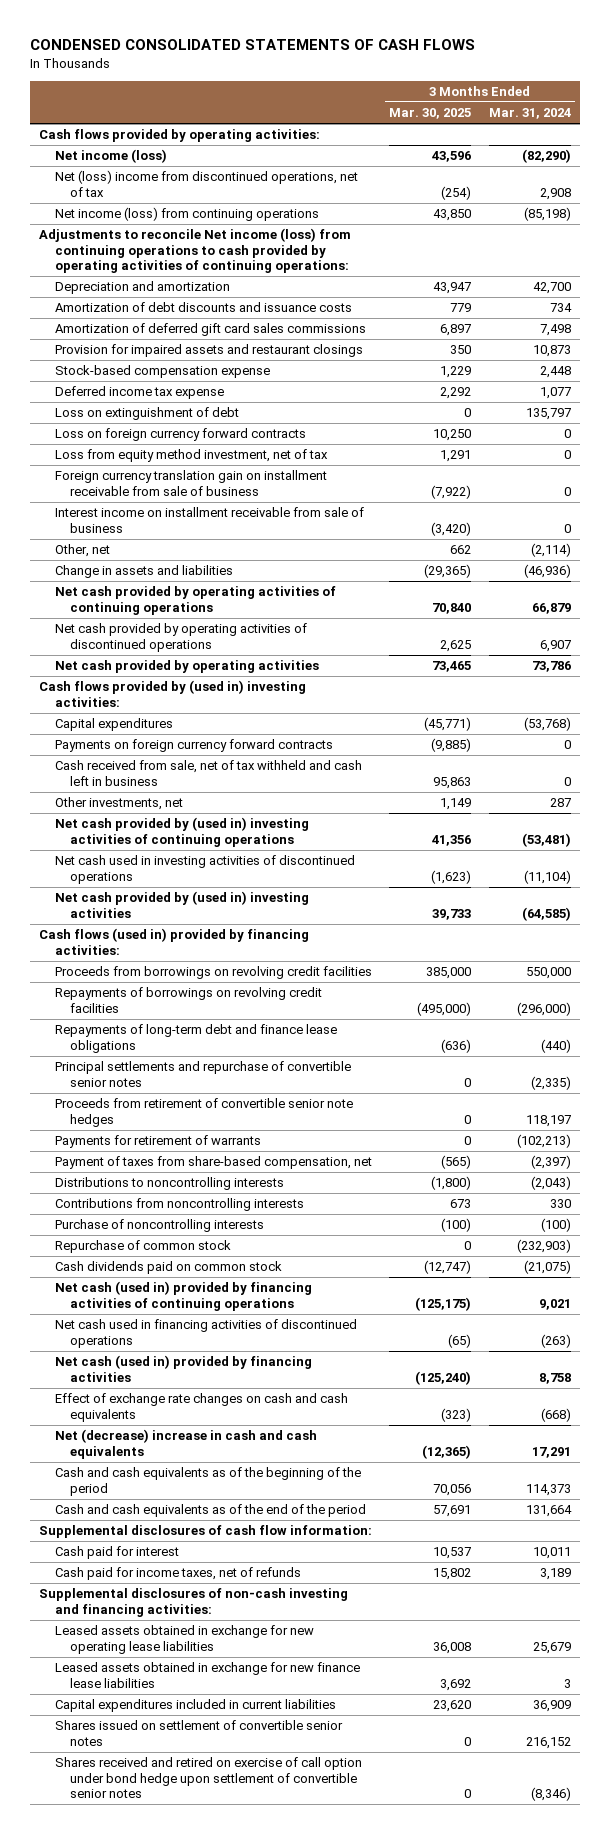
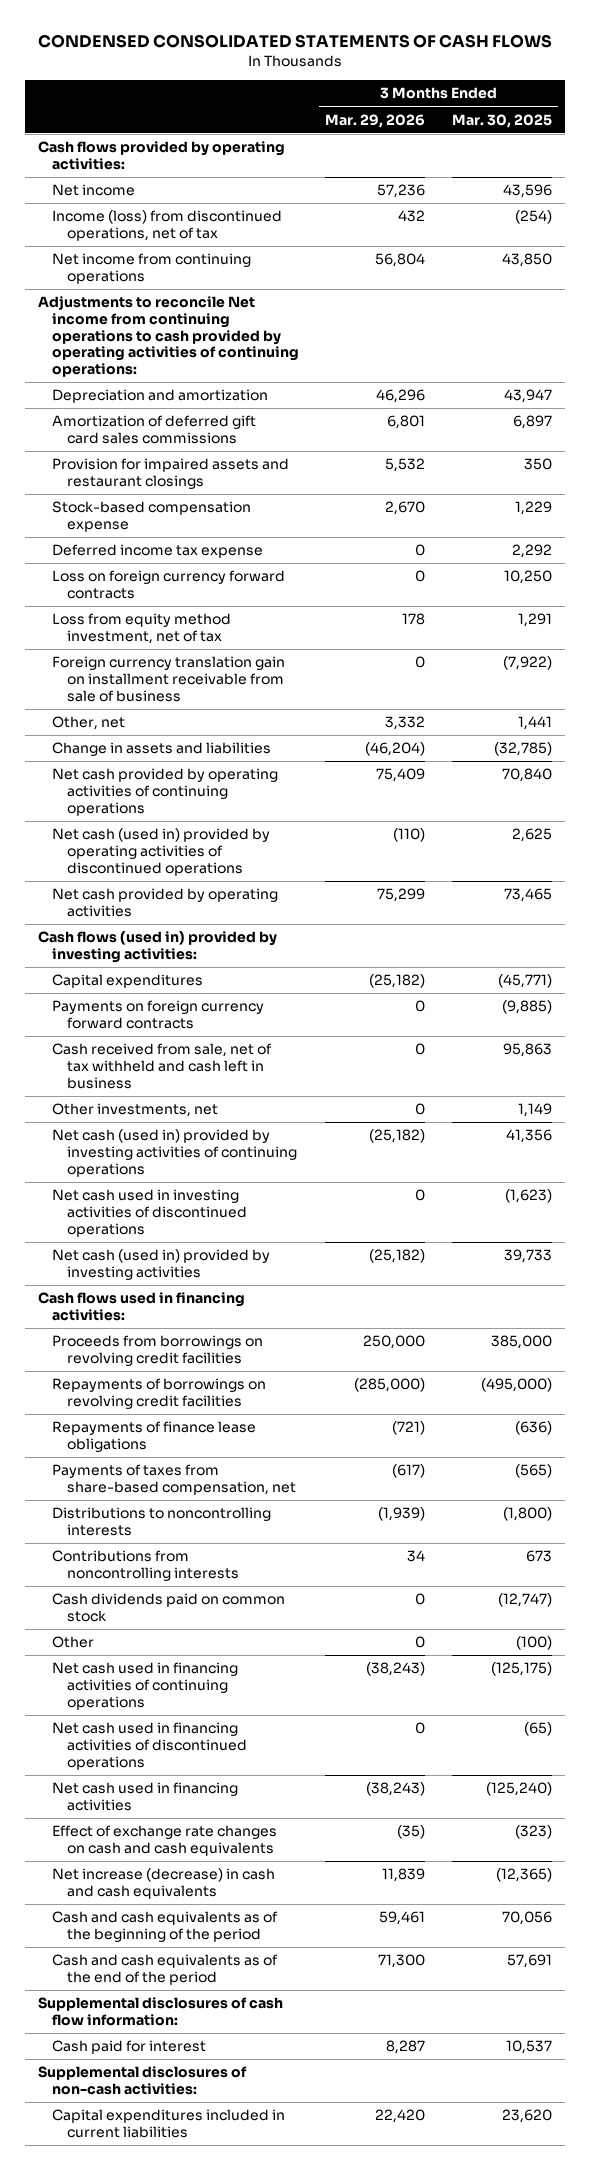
- | 3 Months Ended Mar. 30, 2025 | 3 Months Ended Mar. 31, 2024
+ | 3 Months Ended Mar. 29, 2026 | 3 Months Ended Mar. 30, 2025
- Net income (loss) | 43,596 | (82,290)
- Net (loss) income from discontinued operations, net of tax | (254) | 2,908
- Net income (loss) from continuing operations | 43,850 | (85,198)
- Adjustments to reconcile Net income (loss) from continuing operations to cash provided by operating activities of continuing operations:
+ Net income | 57,236 | 43,596
+ Income (loss) from discontinued operations, net of tax | 432 | (254)
+ Net income from continuing operations | 56,804 | 43,850
+ Adjustments to reconcile Net income from continuing operations to cash provided by operating activities of continuing operations:
- Amortization of debt discounts and issuance costs | 779 | 734
- Loss on extinguishment of debt | 0 | 135,797
- Interest income on installment receivable from sale of business | (3,420) | 0
- Other, net | 662 | (2,114)
- Change in assets and liabilities | (29,365) | (46,936)
+ Other, net | 3,332 | 1,441
+ Change in assets and liabilities | (46,204) | (32,785)
- Net cash provided by operating activities of discontinued operations | 2,625 | 6,907
+ Net cash (used in) provided by operating activities of discontinued operations | (110) | 2,625
- Cash flows provided by (used in) investing activities:
+ Cash flows (used in) provided by investing activities:
- Net cash provided by (used in) investing activities of continuing operations | 41,356 | (53,481)
+ Net cash (used in) provided by investing activities of continuing operations | (25,182) | 41,356
- Net cash provided by (used in) investing activities | 39,733 | (64,585)
- Cash flows (used in) provided by financing activities:
+ Net cash (used in) provided by investing activities | (25,182) | 39,733
+ Cash flows used in financing activities:
- Repayments of long-term debt and finance lease obligations | (636) | (440)
- Principal settlements and repurchase of convertible senior notes | 0 | (2,335)
- Proceeds from retirement of convertible senior note hedges | 0 | 118,197
- Payments for retirement of warrants | 0 | (102,213)
- Payment of taxes from share-based compensation, net | (565) | (2,397)
+ Repayments of finance lease obligations | (721) | (636)
+ Payments of taxes from share-based compensation, net | (617) | (565)
- Purchase of noncontrolling interests | (100) | (100)
- Repurchase of common stock | 0 | (232,903)
- Net cash (used in) provided by financing activities of continuing operations | (125,175) | 9,021
+ Other | 0 | (100)
+ Net cash used in financing activities of continuing operations | (38,243) | (125,175)
- Net cash (used in) provided by financing activities | (125,240) | 8,758
+ Net cash used in financing activities | (38,243) | (125,240)
- Net (decrease) increase in cash and cash equivalents | (12,365) | 17,291
+ Net increase (decrease) in cash and cash equivalents | 11,839 | (12,365)
- Cash paid for income taxes, net of refunds | 15,802 | 3,189
- Supplemental disclosures of non-cash investing and financing activities:
- Leased assets obtained in exchange for new operating lease liabilities | 36,008 | 25,679
- Leased assets obtained in exchange for new finance lease liabilities | 3,692 | 3
+ Supplemental disclosures of non-cash activities:
- Shares issued on settlement of convertible senior notes | 0 | 216,152
- Shares received and retired on exercise of call option under bond hedge upon settlement of convertible senior notes | 0 | (8,346)

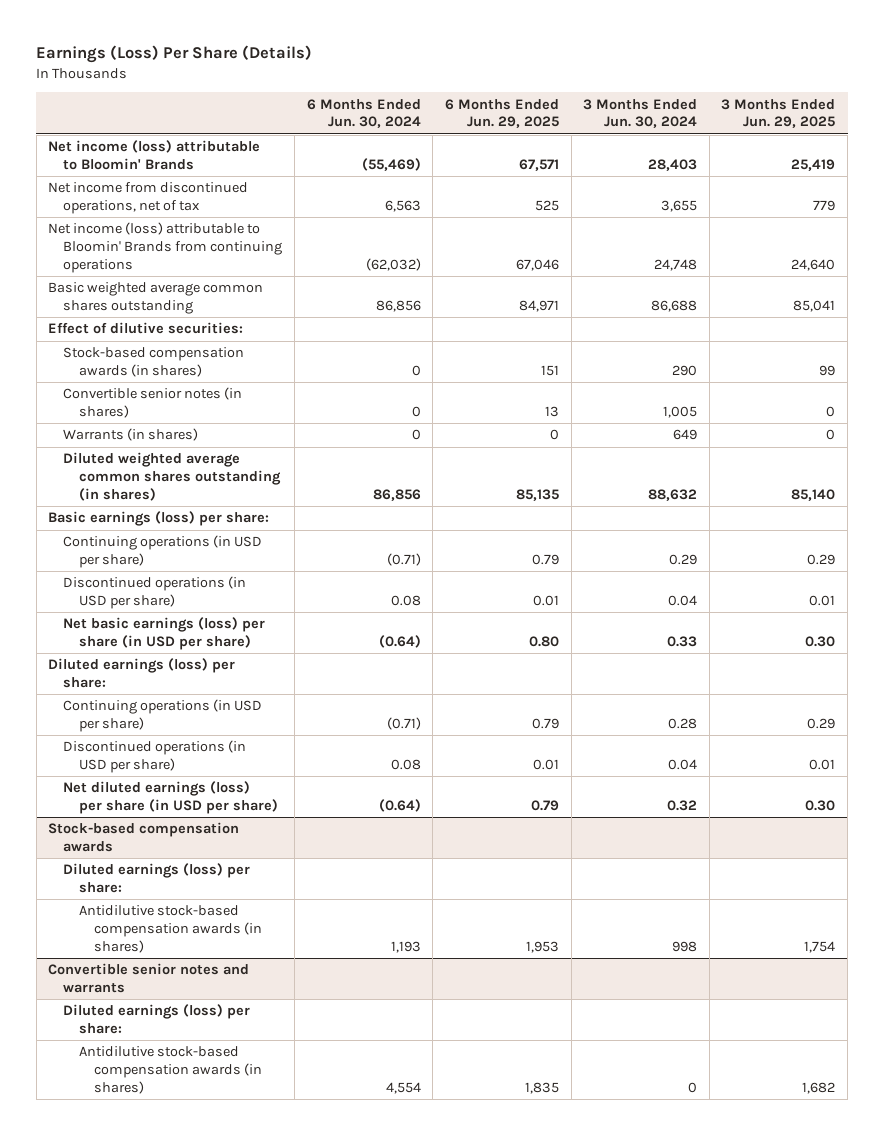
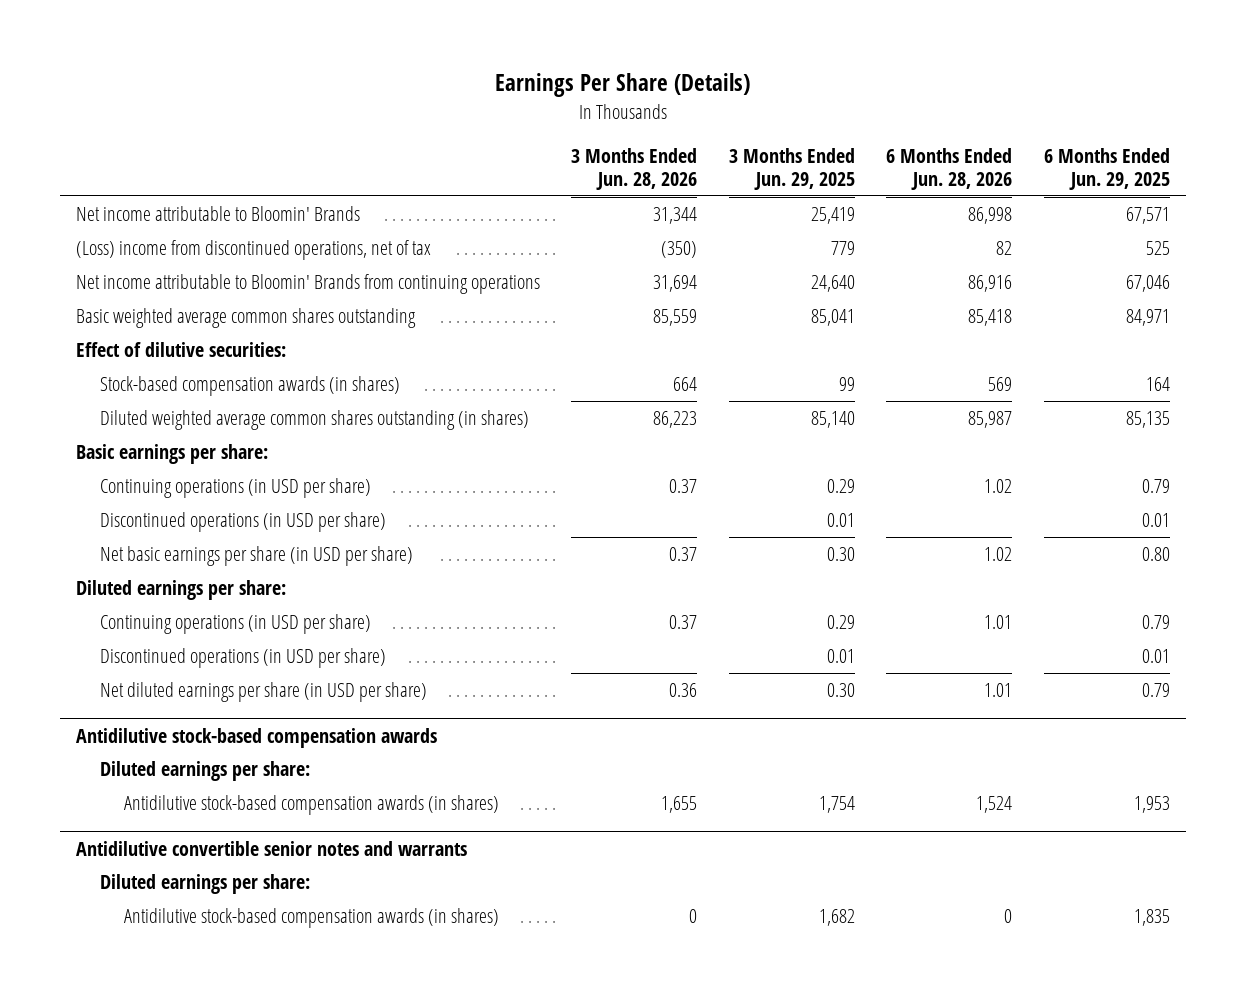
- Earnings (Loss) Per Share (Details)
+ Earnings Per Share (Details)
- | 6 Months Ended Jun. 30, 2024 | 6 Months Ended Jun. 29, 2025 | 3 Months Ended Jun. 30, 2024 | 3 Months Ended Jun. 29, 2025
+ | 3 Months Ended Jun. 28, 2026 | 3 Months Ended Jun. 29, 2025 | 6 Months Ended Jun. 28, 2026 | 6 Months Ended Jun. 29, 2025
- Net income (loss) attributable to Bloomin' Brands | (55,469) | 67,571 | 28,403 | 25,419
- Net income from discontinued operations, net of tax | 6,563 | 525 | 3,655 | 779
- Net income (loss) attributable to Bloomin' Brands from continuing operations | (62,032) | 67,046 | 24,748 | 24,640
+ Net income attributable to Bloomin' Brands | 31,344 | 25,419 | 86,998 | 67,571
+ (Loss) income from discontinued operations, net of tax | (350) | 779 | 82 | 525
+ Net income attributable to Bloomin' Brands from continuing operations | 31,694 | 24,640 | 86,916 | 67,046
- Stock-based compensation awards (in shares) | 0 | 151 | 290 | 99
- Convertible senior notes (in shares) | 0 | 13 | 1,005 | 0
- Warrants (in shares) | 0 | 0 | 649 | 0
+ Stock-based compensation awards (in shares) | 664 | 99 | 569 | 164
- Basic earnings (loss) per share:
+ Basic earnings per share:
- Net basic earnings (loss) per share (in USD per share) | (0.64) | 0.80 | 0.33 | 0.30
- Diluted earnings (loss) per share:
+ Net basic earnings per share (in USD per share) | 0.37 | 0.30 | 1.02 | 0.80
+ Diluted earnings per share:
- Net diluted earnings (loss) per share (in USD per share) | (0.64) | 0.79 | 0.32 | 0.30
- Stock-based compensation awards
- Diluted earnings (loss) per share:
+ Net diluted earnings per share (in USD per share) | 0.36 | 0.30 | 1.01 | 0.79
+ Antidilutive stock-based compensation awards
+ Diluted earnings per share:
- Convertible senior notes and warrants
- Diluted earnings (loss) per share:
+ Antidilutive convertible senior notes and warrants
+ Diluted earnings per share:

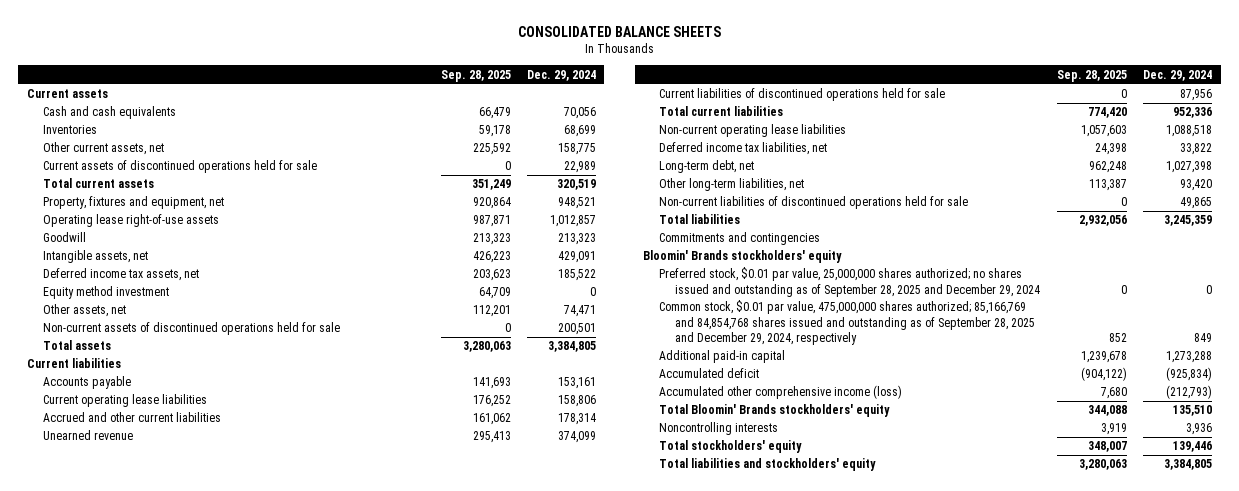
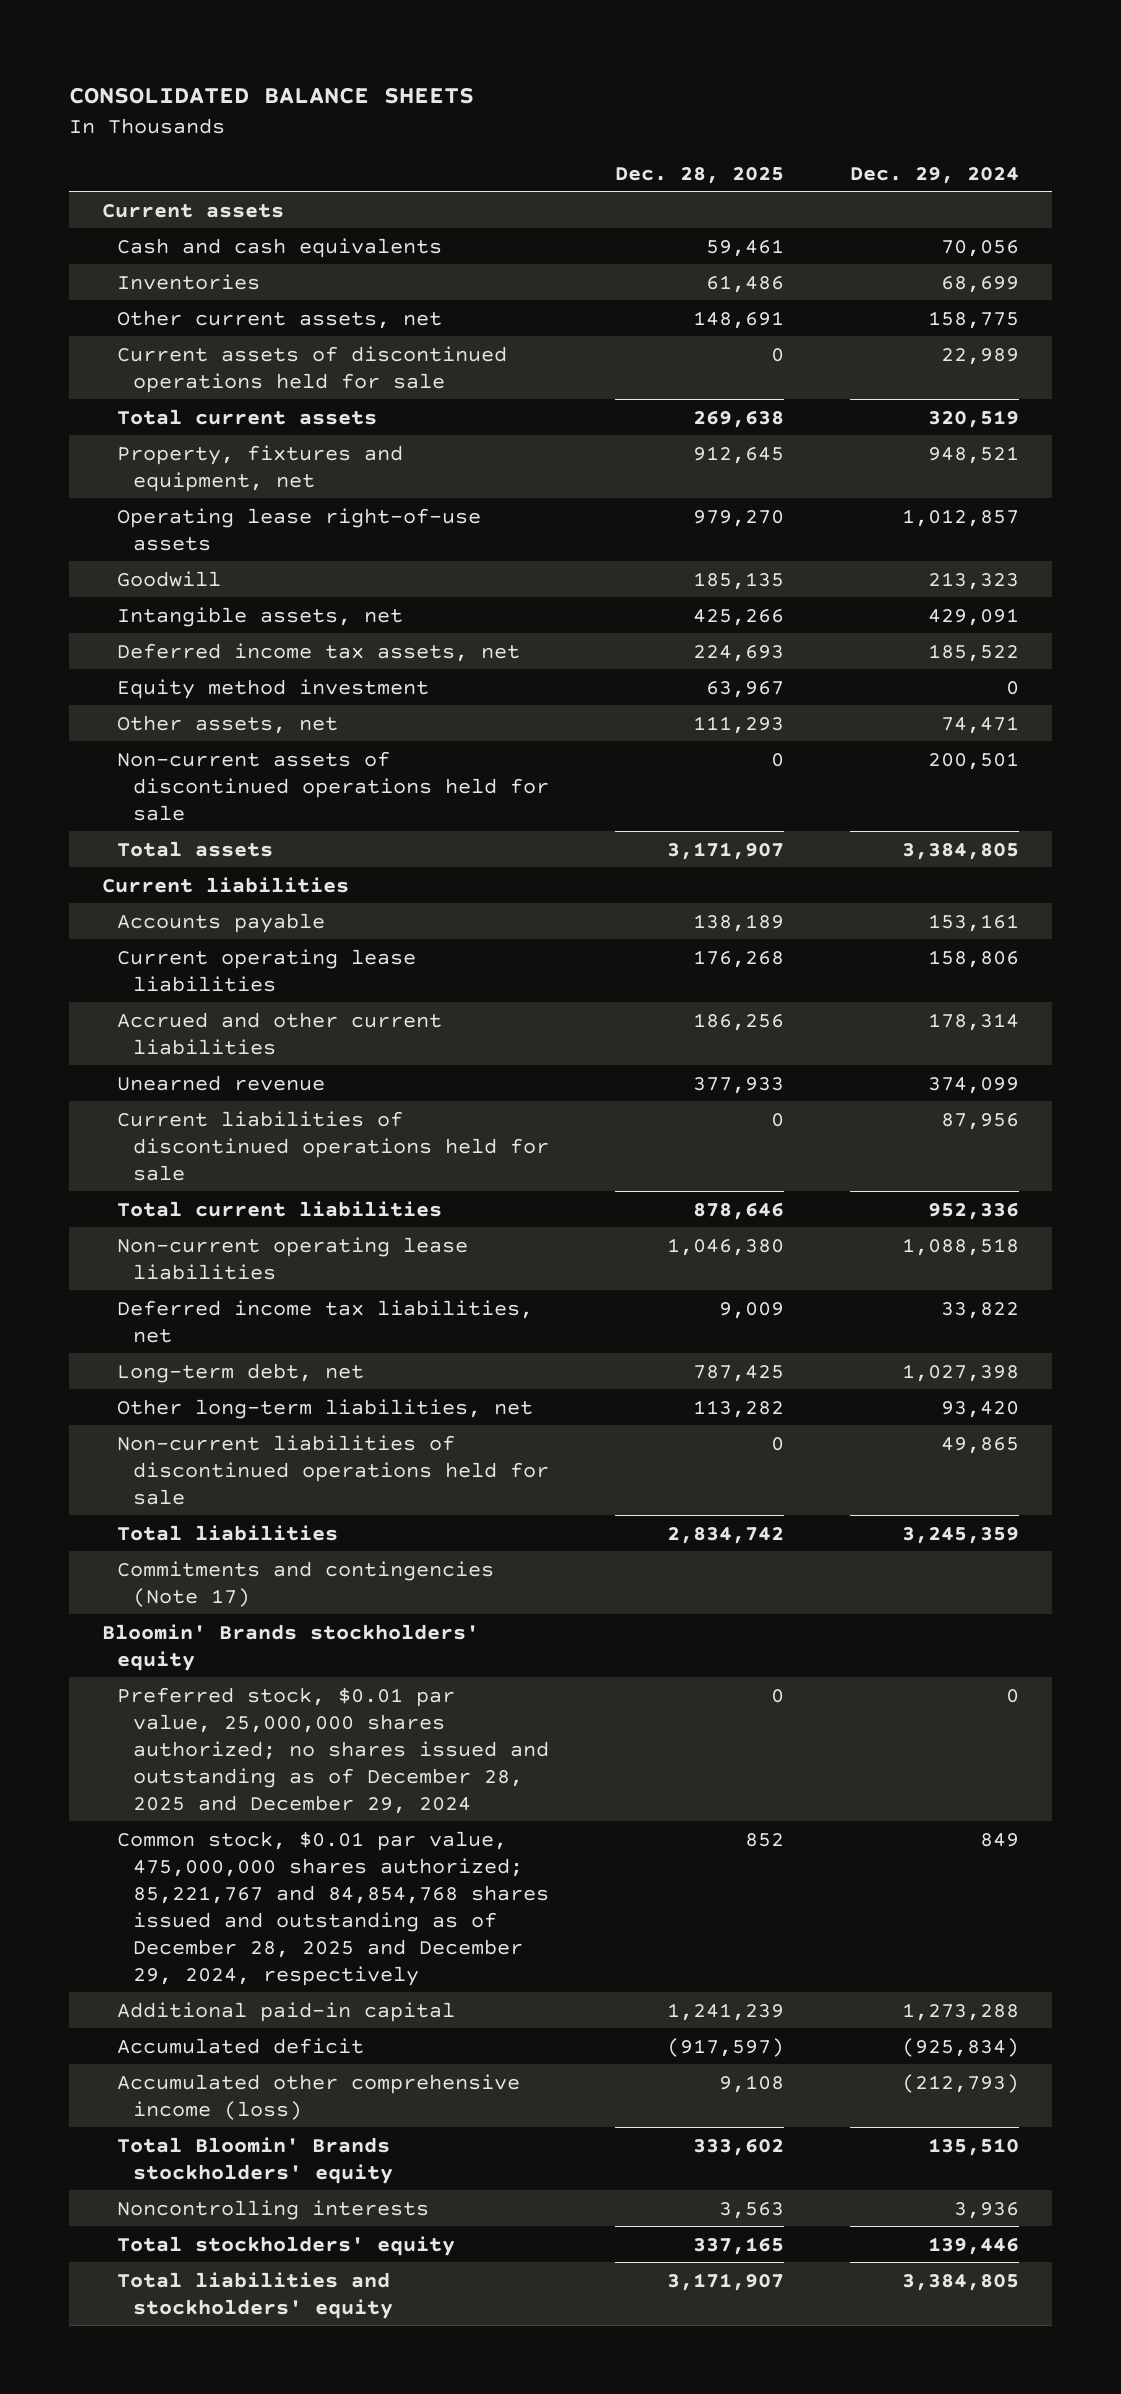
- | Sep. 28, 2025 | Dec. 29, 2024
+ | Dec. 28, 2025 | Dec. 29, 2024
- Commitments and contingencies
+ Commitments and contingencies (Note 17)
- Preferred stock, $0.01 par value, 25,000,000 shares authorized; no shares issued and outstanding as of September 28, 2025 and December 29, 2024 | 0 | 0
- Common stock, $0.01 par value, 475,000,000 shares authorized; 85,166,769 and 84,854,768 shares issued and outstanding as of September 28, 2025 and December 29, 2024, respectively | 852 | 849
+ Preferred stock, $0.01 par value, 25,000,000 shares authorized; no shares issued and outstanding as of December 28, 2025 and December 29, 2024 | 0 | 0
+ Common stock, $0.01 par value, 475,000,000 shares authorized; 85,221,767 and 84,854,768 shares issued and outstanding as of December 28, 2025 and December 29, 2024, respectively | 852 | 849

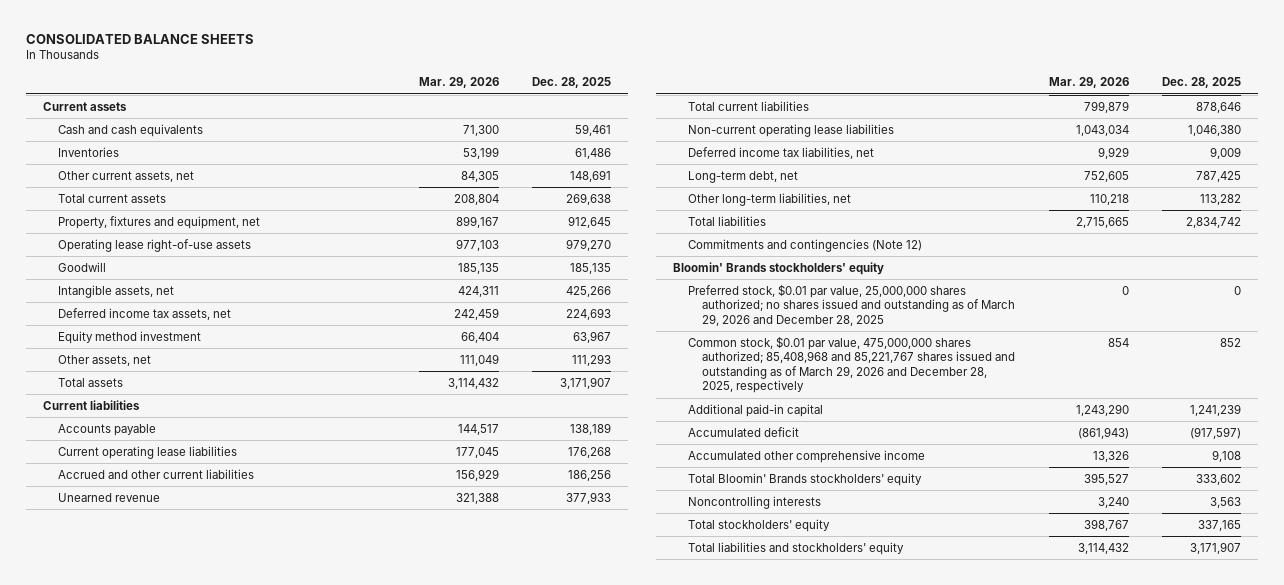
- | Dec. 28, 2025 | Dec. 29, 2024
+ | Mar. 29, 2026 | Dec. 28, 2025
- Current assets of discontinued operations held for sale | 0 | 22,989
- Non-current assets of discontinued operations held for sale | 0 | 200,501
- Current liabilities of discontinued operations held for sale | 0 | 87,956
- Non-current liabilities of discontinued operations held for sale | 0 | 49,865
- Commitments and contingencies (Note 17)
+ Commitments and contingencies (Note 12)
- Preferred stock, $0.01 par value, 25,000,000 shares authorized; no shares issued and outstanding as of December 28, 2025 and December 29, 2024 | 0 | 0
- Common stock, $0.01 par value, 475,000,000 shares authorized; 85,221,767 and 84,854,768 shares issued and outstanding as of December 28, 2025 and December 29, 2024, respectively | 852 | 849
+ Preferred stock, $0.01 par value, 25,000,000 shares authorized; no shares issued and outstanding as of March 29, 2026 and December 28, 2025 | 0 | 0
+ Common stock, $0.01 par value, 475,000,000 shares authorized; 85,408,968 and 85,221,767 shares issued and outstanding as of March 29, 2026 and December 28, 2025, respectively | 854 | 852
- Accumulated other comprehensive income (loss) | 9,108 | (212,793)
+ Accumulated other comprehensive income | 13,326 | 9,108

